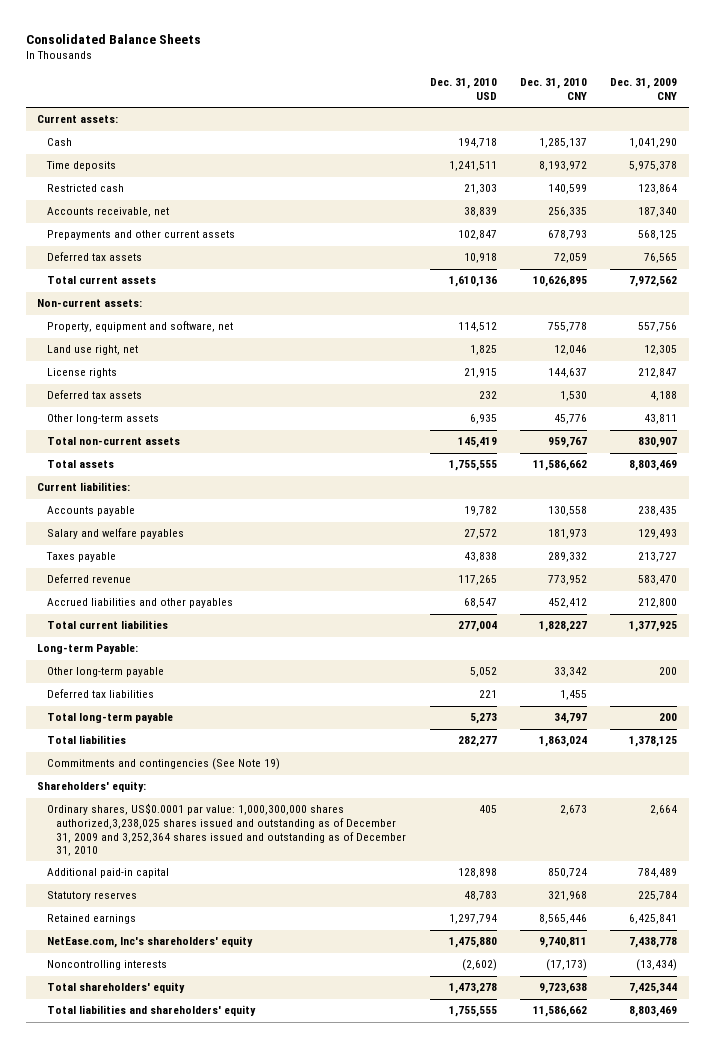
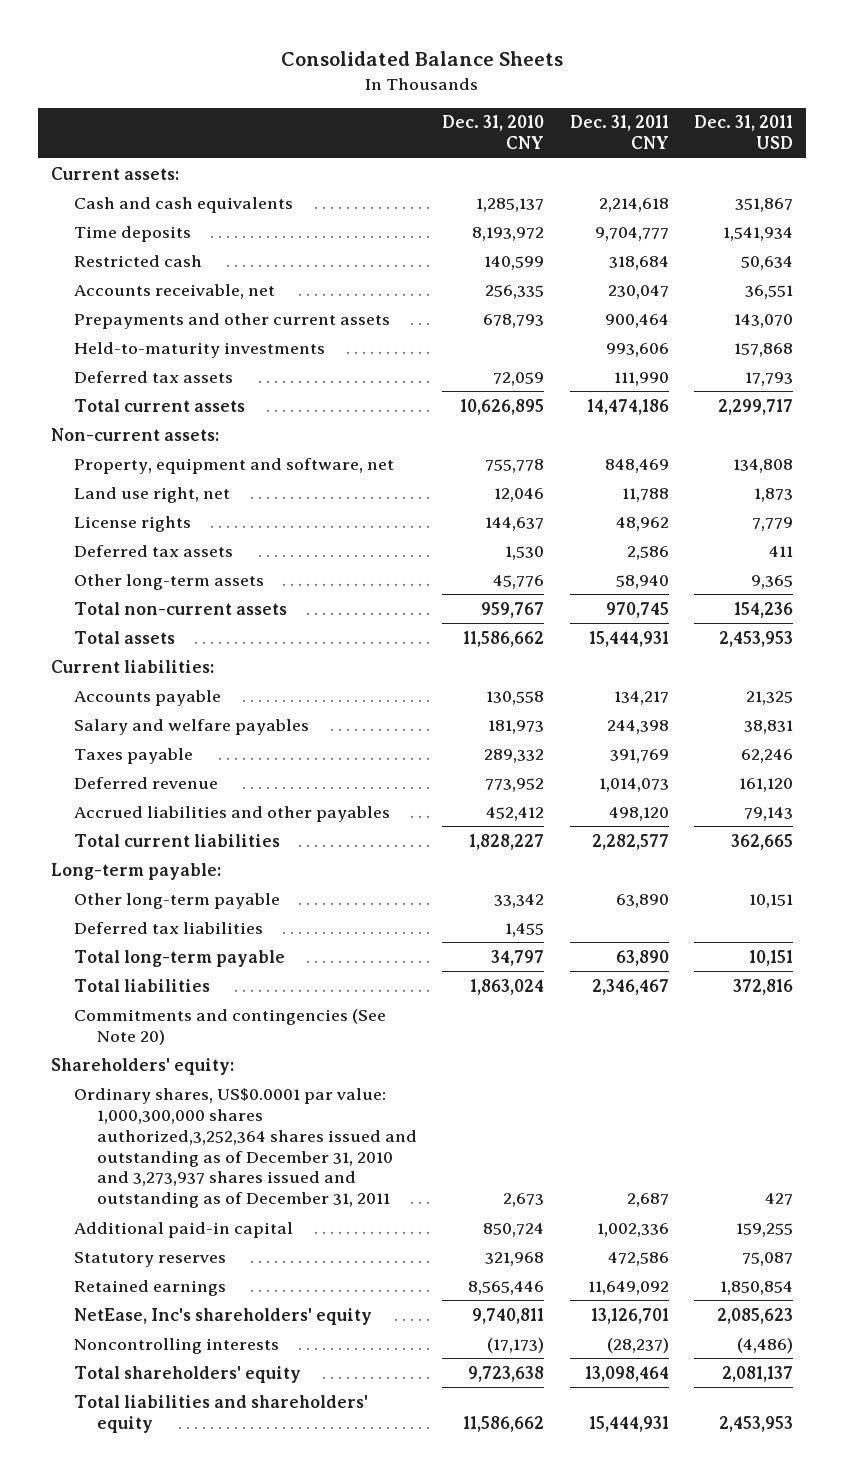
- | Dec. 31, 2010 USD | Dec. 31, 2010 CNY | Dec. 31, 2009 CNY
+ | Dec. 31, 2010 CNY | Dec. 31, 2011 CNY | Dec. 31, 2011 USD
- Cash | 194,718 | 1,285,137 | 1,041,290
+ Cash and cash equivalents | 1,285,137 | 2,214,618 | 351,867
+ Held-to-maturity investments | | 993,606 | 157,868
- Long-term Payable:
+ Long-term payable:
- Commitments and contingencies (See Note 19)
+ Commitments and contingencies (See Note 20)
- Ordinary shares, US$0.0001 par value: 1,000,300,000 shares authorized,3,238,025 shares issued and outstanding as of December 31, 2009 and 3,252,364 shares issued and outstanding as of December 31, 2010 | 405 | 2,673 | 2,664
+ Ordinary shares, US$0.0001 par value: 1,000,300,000 shares authorized,3,252,364 shares issued and outstanding as of December 31, 2010 and 3,273,937 shares issued and outstanding as of December 31, 2011 | 2,673 | 2,687 | 427
- NetEase.com, Inc's shareholders' equity | 1,475,880 | 9,740,811 | 7,438,778
+ NetEase, Inc's shareholders' equity | 9,740,811 | 13,126,701 | 2,085,623

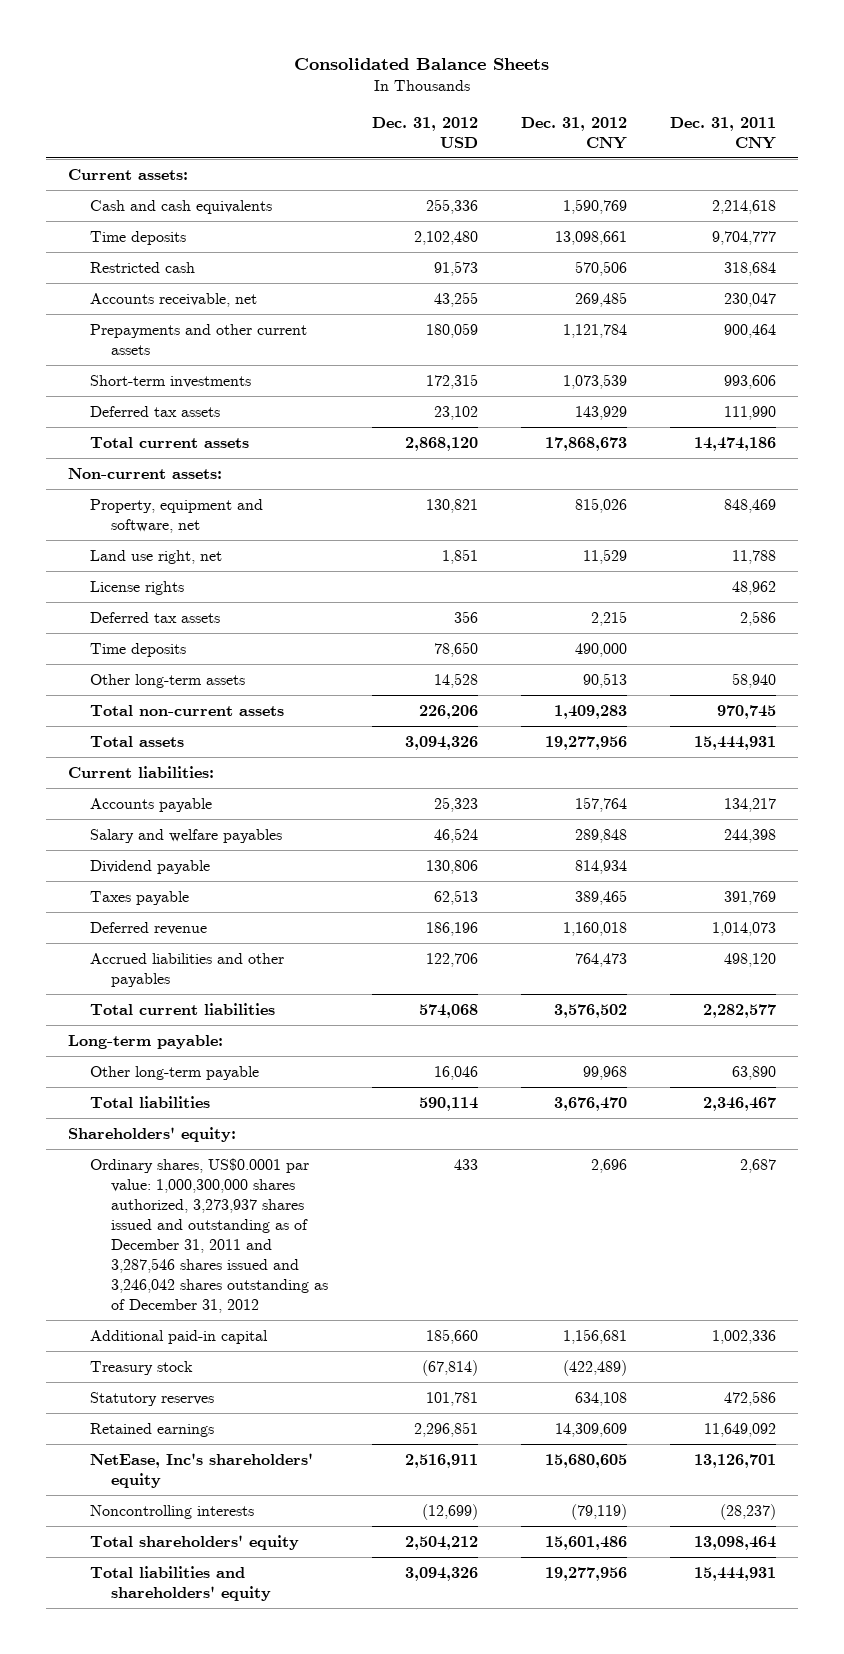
- | Dec. 31, 2010 CNY | Dec. 31, 2011 CNY | Dec. 31, 2011 USD
+ | Dec. 31, 2012 USD | Dec. 31, 2012 CNY | Dec. 31, 2011 CNY
- Held-to-maturity investments | | 993,606 | 157,868
+ Short-term investments | 172,315 | 1,073,539 | 993,606
+ Time deposits | 78,650 | 490,000 |
+ Dividend payable | 130,806 | 814,934 |
- Deferred tax liabilities | 1,455 | |
- Total long-term payable | 34,797 | 63,890 | 10,151
- Commitments and contingencies (See Note 20)
- Ordinary shares, US$0.0001 par value: 1,000,300,000 shares authorized,3,252,364 shares issued and outstanding as of December 31, 2010 and 3,273,937 shares issued and outstanding as of December 31, 2011 | 2,673 | 2,687 | 427
+ Ordinary shares, US$0.0001 par value: 1,000,300,000 shares authorized, 3,273,937 shares issued and outstanding as of December 31, 2011 and 3,287,546 shares issued and 3,246,042 shares outstanding as of December 31, 2012 | 433 | 2,696 | 2,687
+ Treasury stock | (67,814) | (422,489) |

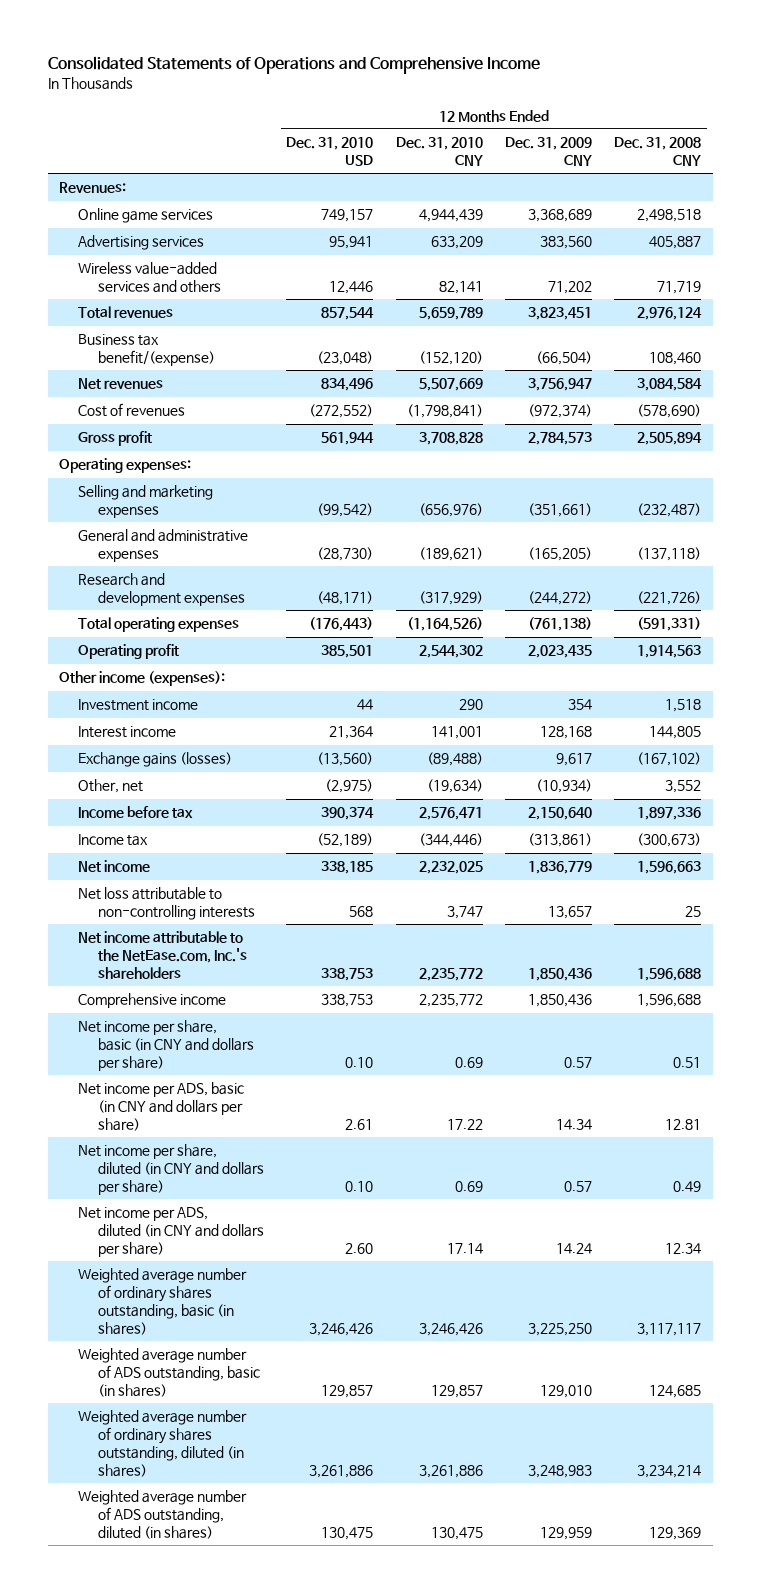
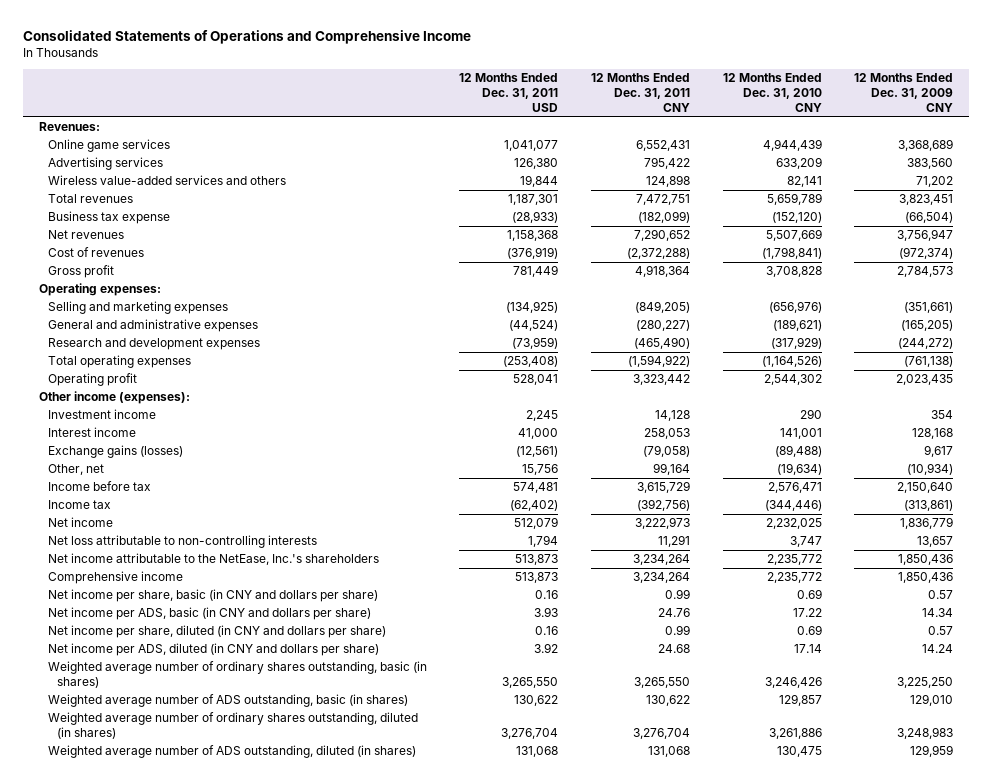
- | 12 Months Ended Dec. 31, 2010 USD | 12 Months Ended Dec. 31, 2010 CNY | 12 Months Ended Dec. 31, 2009 CNY | 12 Months Ended Dec. 31, 2008 CNY
+ | 12 Months Ended Dec. 31, 2011 USD | 12 Months Ended Dec. 31, 2011 CNY | 12 Months Ended Dec. 31, 2010 CNY | 12 Months Ended Dec. 31, 2009 CNY
- Business tax benefit/(expense) | (23,048) | (152,120) | (66,504) | 108,460
+ Business tax expense | (28,933) | (182,099) | (152,120) | (66,504)
- Net income attributable to the NetEase.com, Inc.'s shareholders | 338,753 | 2,235,772 | 1,850,436 | 1,596,688
+ Net income attributable to the NetEase, Inc.'s shareholders | 513,873 | 3,234,264 | 2,235,772 | 1,850,436

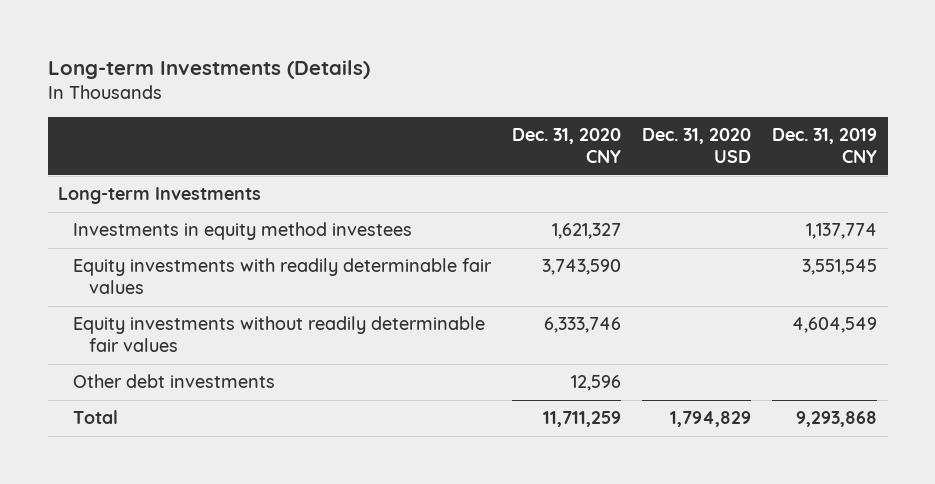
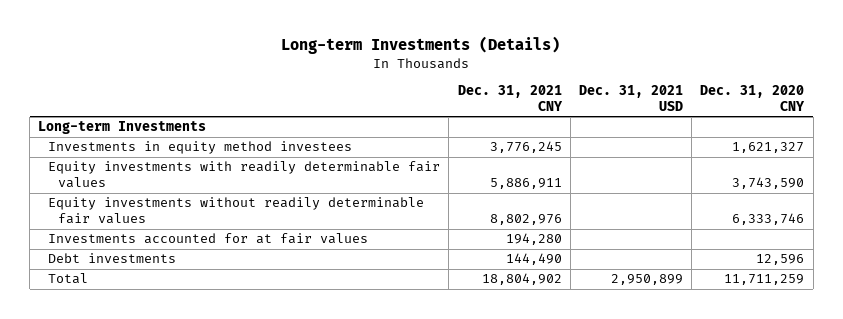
- | Dec. 31, 2020 CNY | Dec. 31, 2020 USD | Dec. 31, 2019 CNY
+ | Dec. 31, 2021 CNY | Dec. 31, 2021 USD | Dec. 31, 2020 CNY
- Other debt investments | 12,596 | |
+ Investments accounted for at fair values | 194,280 | |
+ Debt investments | 144,490 | | 12,596

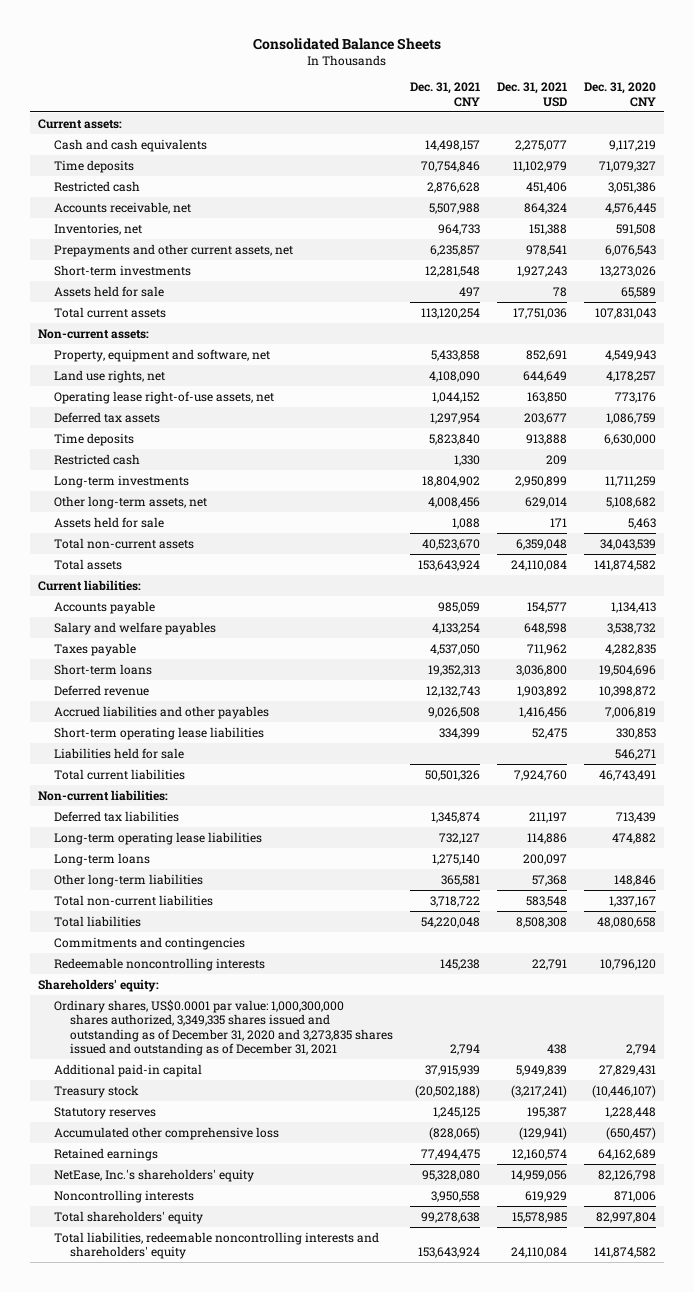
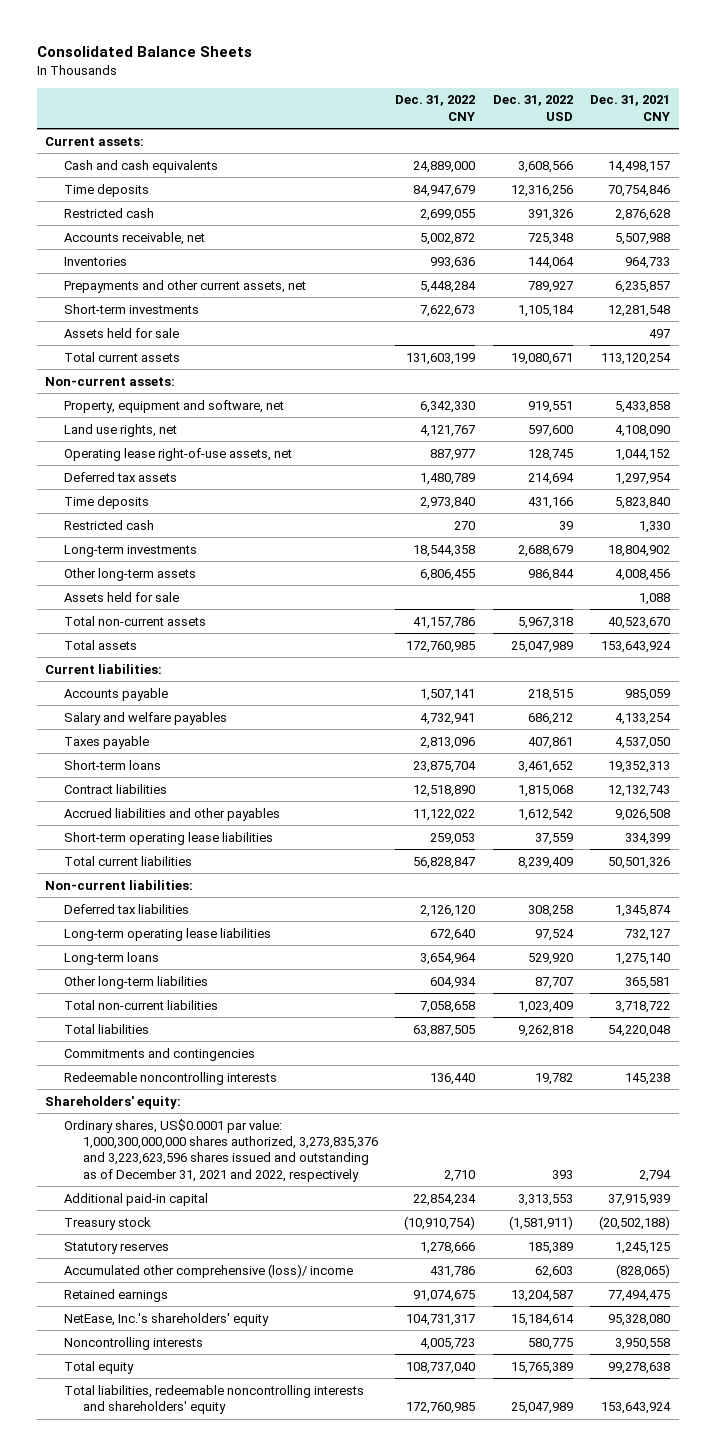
- | Dec. 31, 2021 CNY | Dec. 31, 2021 USD | Dec. 31, 2020 CNY
+ | Dec. 31, 2022 CNY | Dec. 31, 2022 USD | Dec. 31, 2021 CNY
- Inventories, net | 964,733 | 151,388 | 591,508
+ Inventories | 993,636 | 144,064 | 964,733
- Other long-term assets, net | 4,008,456 | 629,014 | 5,108,682
+ Other long-term assets | 6,806,455 | 986,844 | 4,008,456
- Deferred revenue | 12,132,743 | 1,903,892 | 10,398,872
+ Contract liabilities | 12,518,890 | 1,815,068 | 12,132,743
- Liabilities held for sale | | | 546,271
- Ordinary shares, US$0.0001 par value: 1,000,300,000 shares authorized, 3,349,335 shares issued and outstanding as of December 31, 2020 and 3,273,835 shares issued and outstanding as of December 31, 2021 | 2,794 | 438 | 2,794
+ Ordinary shares, US$0.0001 par value: 1,000,300,000,000 shares authorized, 3,273,835,376 and 3,223,623,596 shares issued and outstanding as of December 31, 2021 and 2022, respectively | 2,710 | 393 | 2,794
- Accumulated other comprehensive loss | (828,065) | (129,941) | (650,457)
+ Accumulated other comprehensive (loss)/ income | 431,786 | 62,603 | (828,065)
- Total shareholders' equity | 99,278,638 | 15,578,985 | 82,997,804
+ Total equity | 108,737,040 | 15,765,389 | 99,278,638

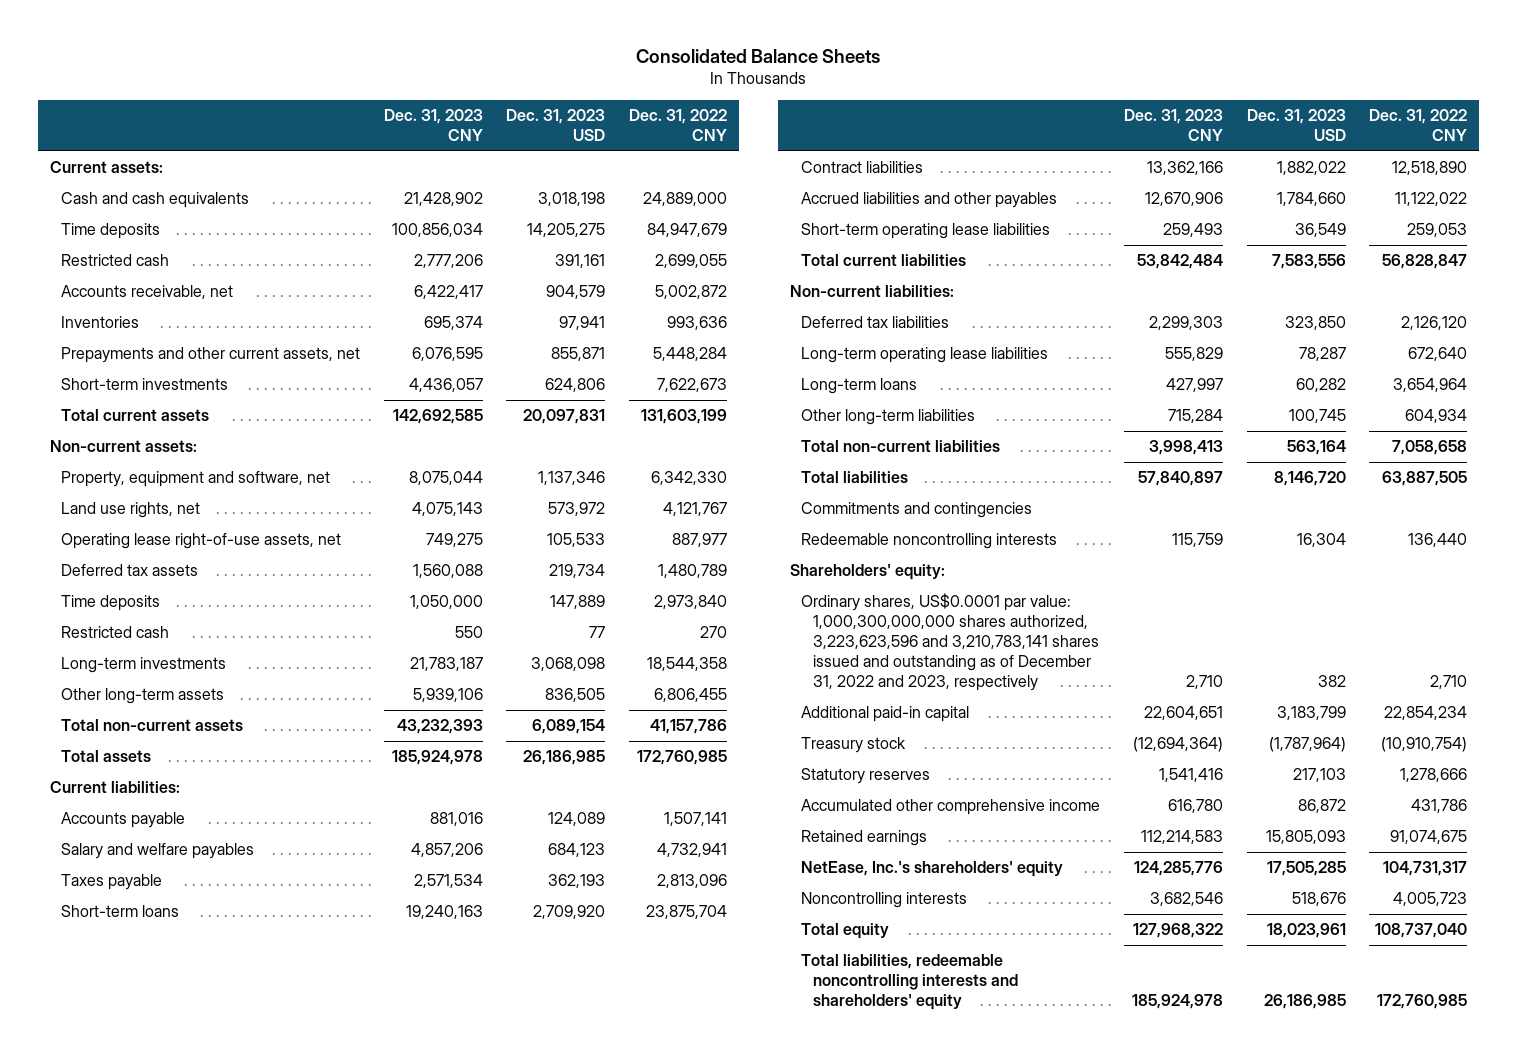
- | Dec. 31, 2022 CNY | Dec. 31, 2022 USD | Dec. 31, 2021 CNY
+ | Dec. 31, 2023 CNY | Dec. 31, 2023 USD | Dec. 31, 2022 CNY
- Assets held for sale | | | 497
- Assets held for sale | | | 1,088
- Ordinary shares, US$0.0001 par value: 1,000,300,000,000 shares authorized, 3,273,835,376 and 3,223,623,596 shares issued and outstanding as of December 31, 2021 and 2022, respectively | 2,710 | 393 | 2,794
+ Ordinary shares, US$0.0001 par value: 1,000,300,000,000 shares authorized, 3,223,623,596 and 3,210,783,141 shares issued and outstanding as of December 31, 2022 and 2023, respectively | 2,710 | 382 | 2,710
- Accumulated other comprehensive (loss)/ income | 431,786 | 62,603 | (828,065)
+ Accumulated other comprehensive income | 616,780 | 86,872 | 431,786

